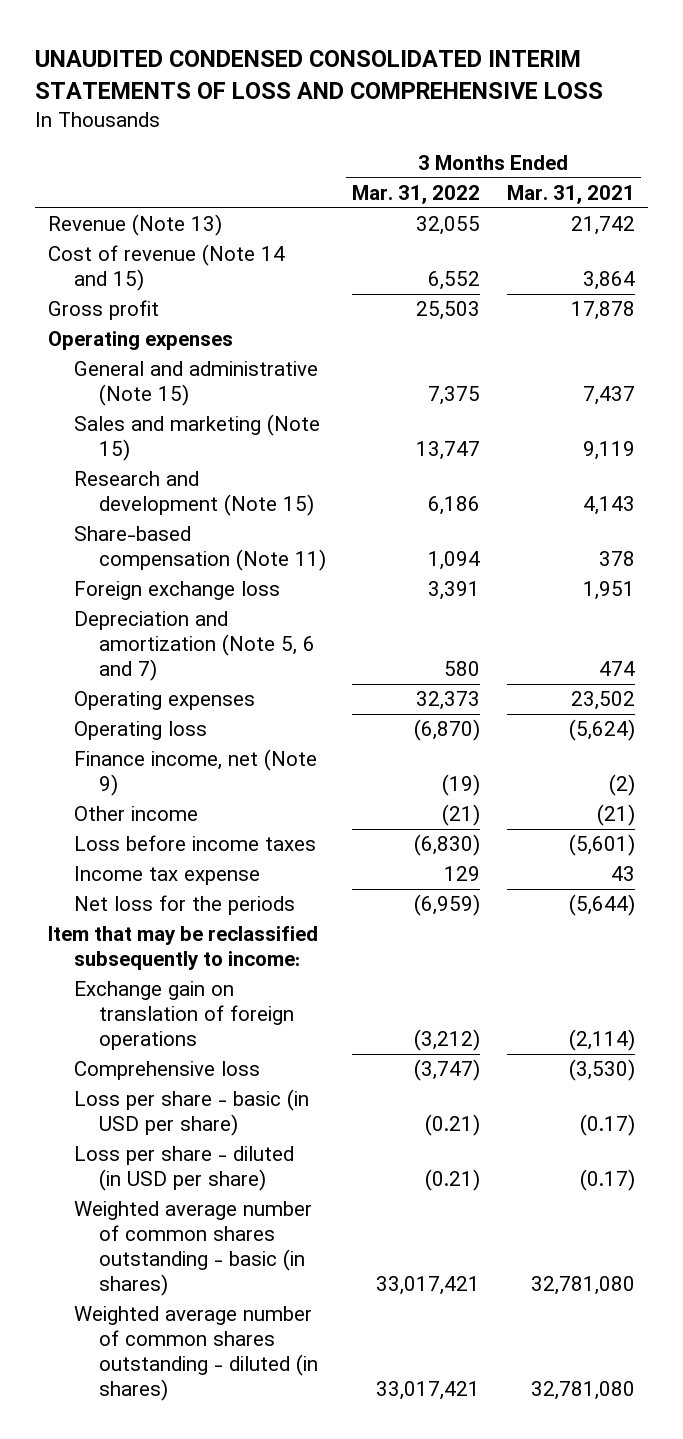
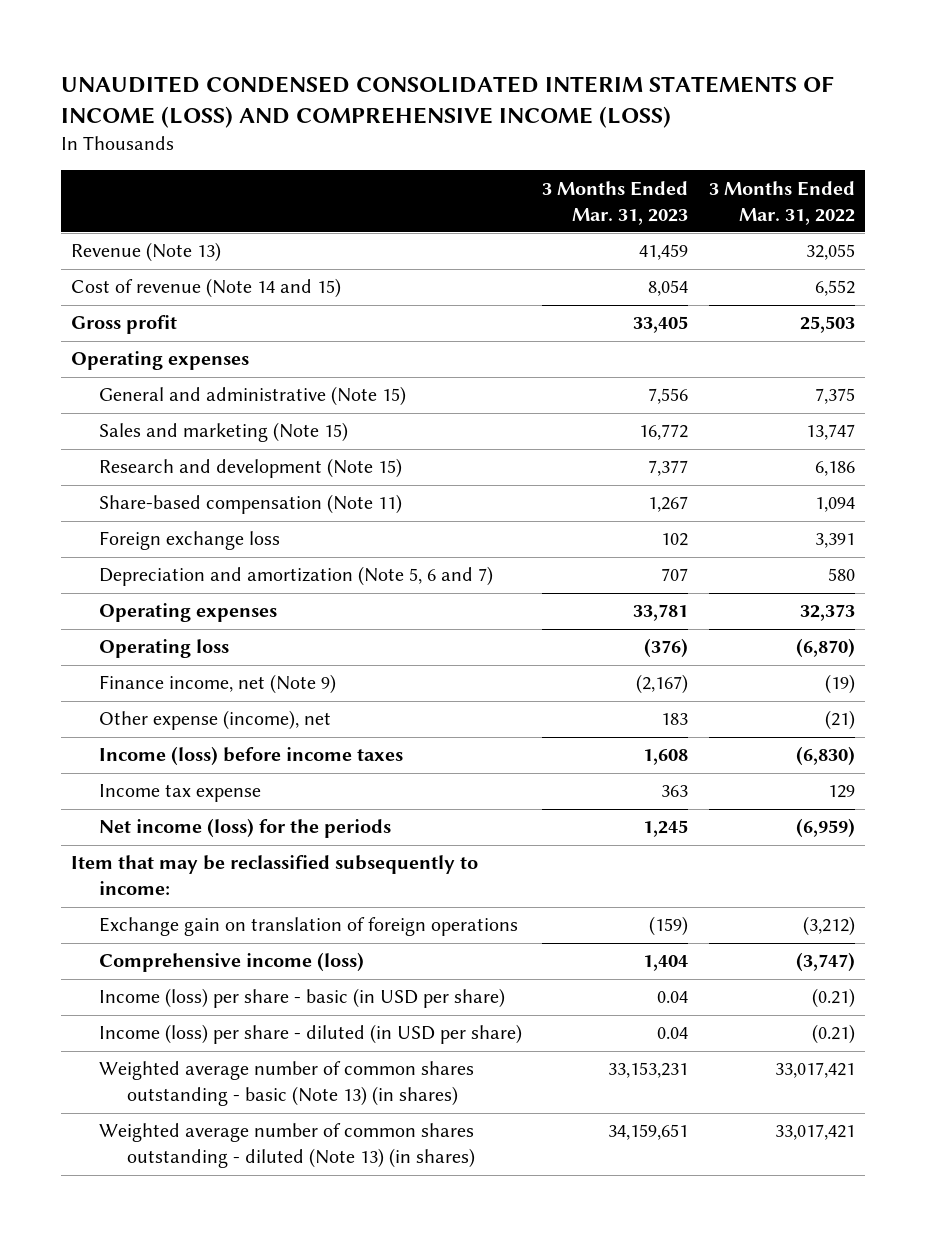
- UNAUDITED CONDENSED CONSOLIDATED INTERIM STATEMENTS OF LOSS AND COMPREHENSIVE LOSS
+ UNAUDITED CONDENSED CONSOLIDATED INTERIM STATEMENTS OF INCOME (LOSS) AND COMPREHENSIVE INCOME (LOSS)
- | 3 Months Ended Mar. 31, 2022 | 3 Months Ended Mar. 31, 2021
+ | 3 Months Ended Mar. 31, 2023 | 3 Months Ended Mar. 31, 2022
- Other income | (21) | (21)
- Loss before income taxes | (6,830) | (5,601)
+ Other expense (income), net | 183 | (21)
+ Income (loss) before income taxes | 1,608 | (6,830)
- Net loss for the periods | (6,959) | (5,644)
+ Net income (loss) for the periods | 1,245 | (6,959)
- Comprehensive loss | (3,747) | (3,530)
- Loss per share - basic (in USD per share) | (0.21) | (0.17)
- Loss per share - diluted (in USD per share) | (0.21) | (0.17)
- Weighted average number of common shares outstanding - basic (in shares) | 33,017,421 | 32,781,080
- Weighted average number of common shares outstanding - diluted (in shares) | 33,017,421 | 32,781,080
+ Comprehensive income (loss) | 1,404 | (3,747)
+ Income (loss) per share - basic (in USD per share) | 0.04 | (0.21)
+ Income (loss) per share - diluted (in USD per share) | 0.04 | (0.21)
+ Weighted average number of common shares outstanding - basic (Note 13) (in shares) | 33,153,231 | 33,017,421
+ Weighted average number of common shares outstanding - diluted (Note 13) (in shares) | 34,159,651 | 33,017,421

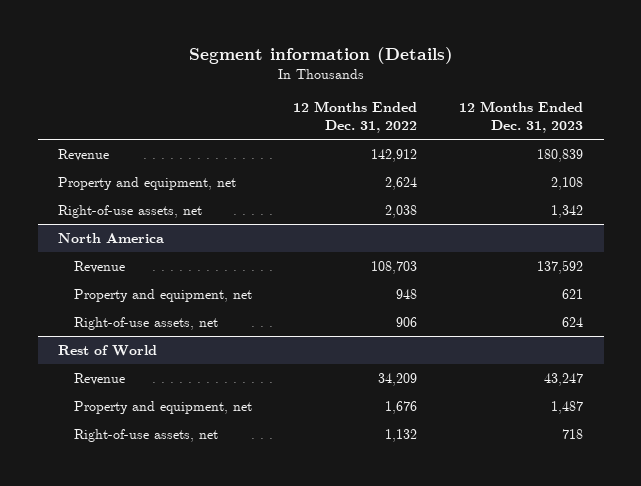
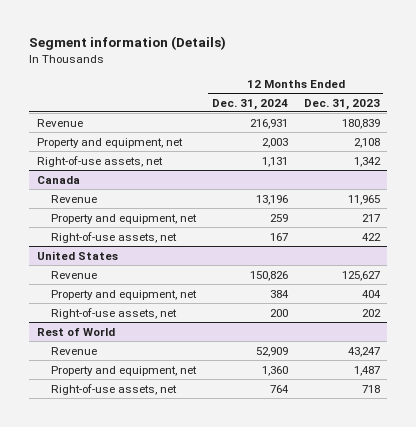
- | 12 Months Ended Dec. 31, 2022 | 12 Months Ended Dec. 31, 2023
+ | 12 Months Ended Dec. 31, 2024 | 12 Months Ended Dec. 31, 2023
- North America
- Revenue | 108,703 | 137,592
- Property and equipment, net | 948 | 621
- Right-of-use assets, net | 906 | 624
+ Canada
+ Revenue | 13,196 | 11,965
+ Property and equipment, net | 259 | 217
+ Right-of-use assets, net | 167 | 422
+ United States
+ Revenue | 150,826 | 125,627
+ Property and equipment, net | 384 | 404
+ Right-of-use assets, net | 200 | 202

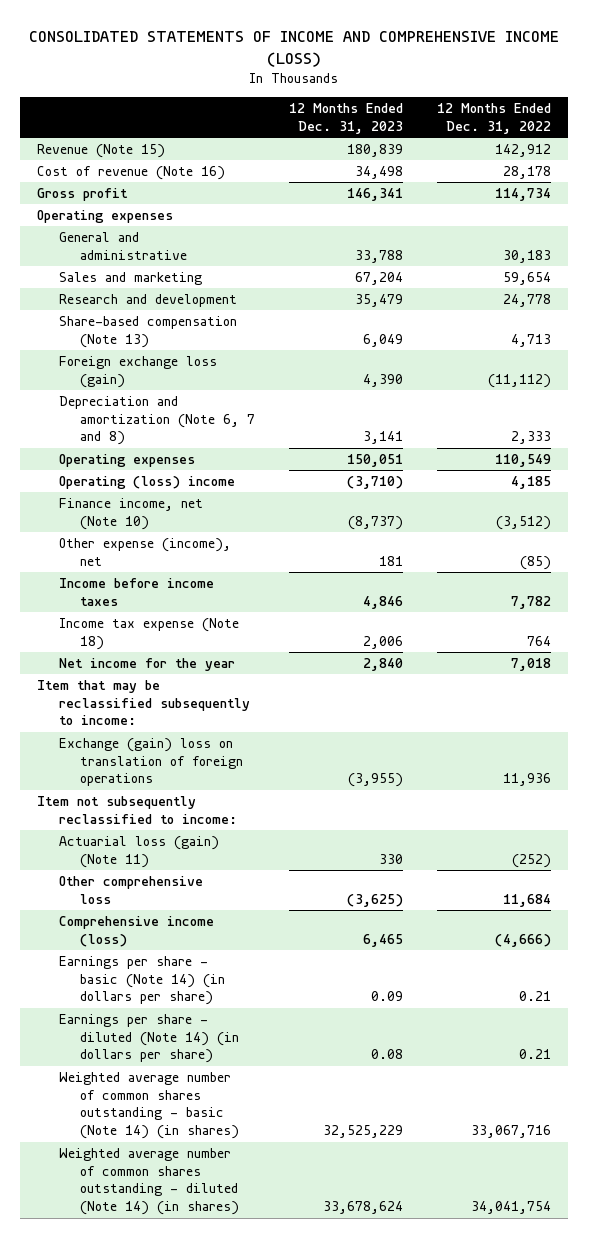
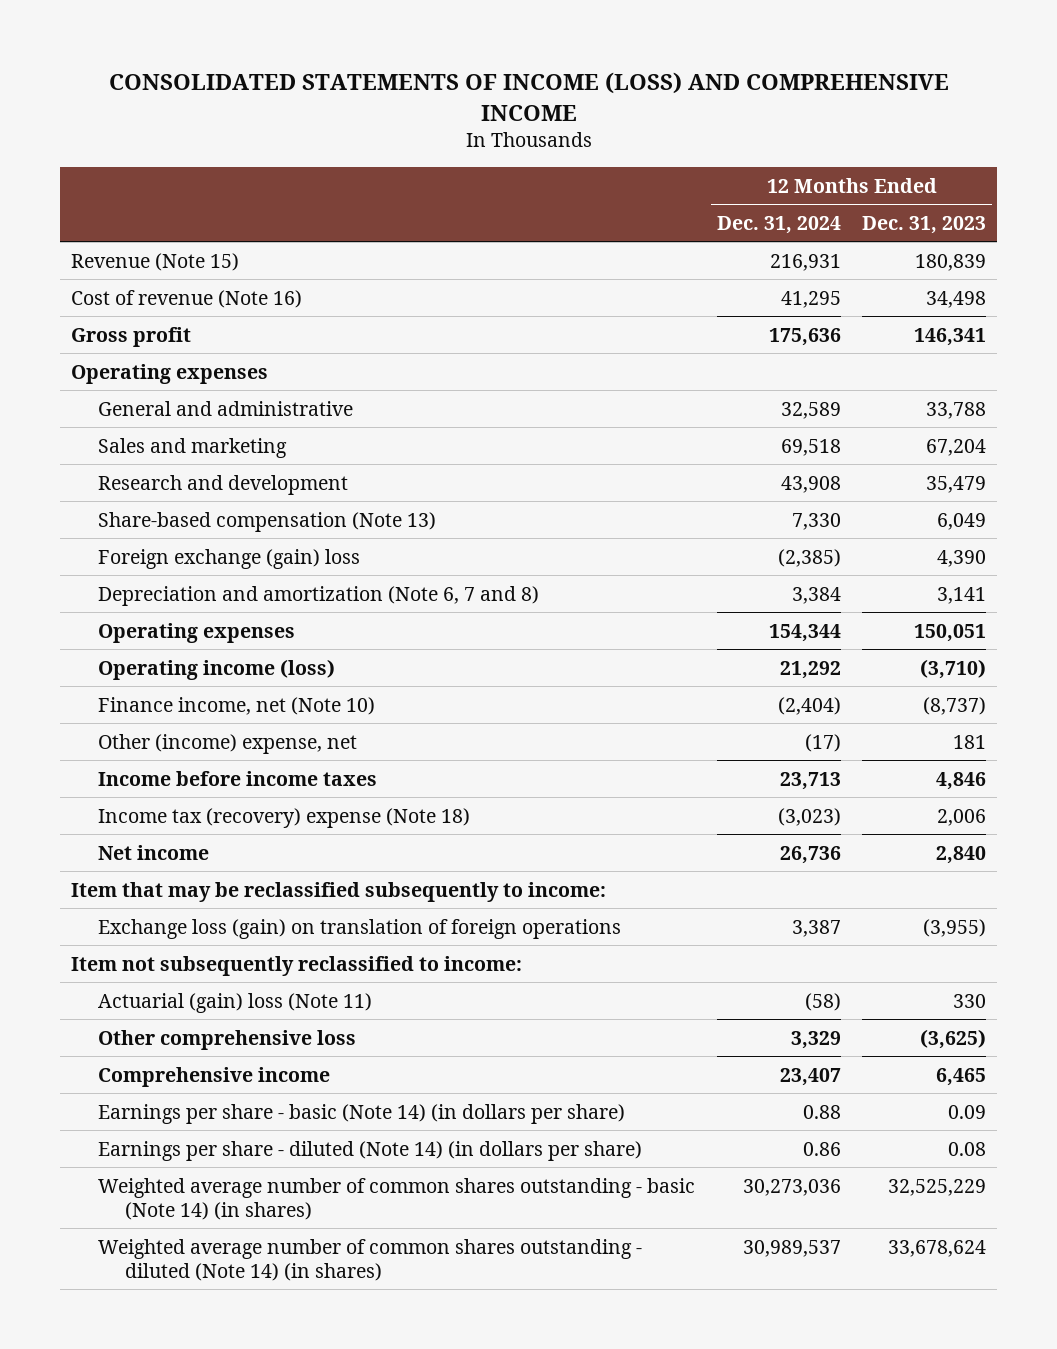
- CONSOLIDATED STATEMENTS OF INCOME AND COMPREHENSIVE INCOME (LOSS)
+ CONSOLIDATED STATEMENTS OF INCOME (LOSS) AND COMPREHENSIVE INCOME
- | 12 Months Ended Dec. 31, 2023 | 12 Months Ended Dec. 31, 2022
+ | 12 Months Ended Dec. 31, 2024 | 12 Months Ended Dec. 31, 2023
- Foreign exchange loss (gain) | 4,390 | (11,112)
+ Foreign exchange (gain) loss | (2,385) | 4,390
- Operating (loss) income | (3,710) | 4,185
+ Operating income (loss) | 21,292 | (3,710)
- Other expense (income), net | 181 | (85)
+ Other (income) expense, net | (17) | 181
- Income tax expense (Note 18) | 2,006 | 764
- Net income for the year | 2,840 | 7,018
+ Income tax (recovery) expense (Note 18) | (3,023) | 2,006
+ Net income | 26,736 | 2,840
- Exchange (gain) loss on translation of foreign operations | (3,955) | 11,936
+ Exchange loss (gain) on translation of foreign operations | 3,387 | (3,955)
- Actuarial loss (gain) (Note 11) | 330 | (252)
+ Actuarial (gain) loss (Note 11) | (58) | 330
- Comprehensive income (loss) | 6,465 | (4,666)
+ Comprehensive income | 23,407 | 6,465

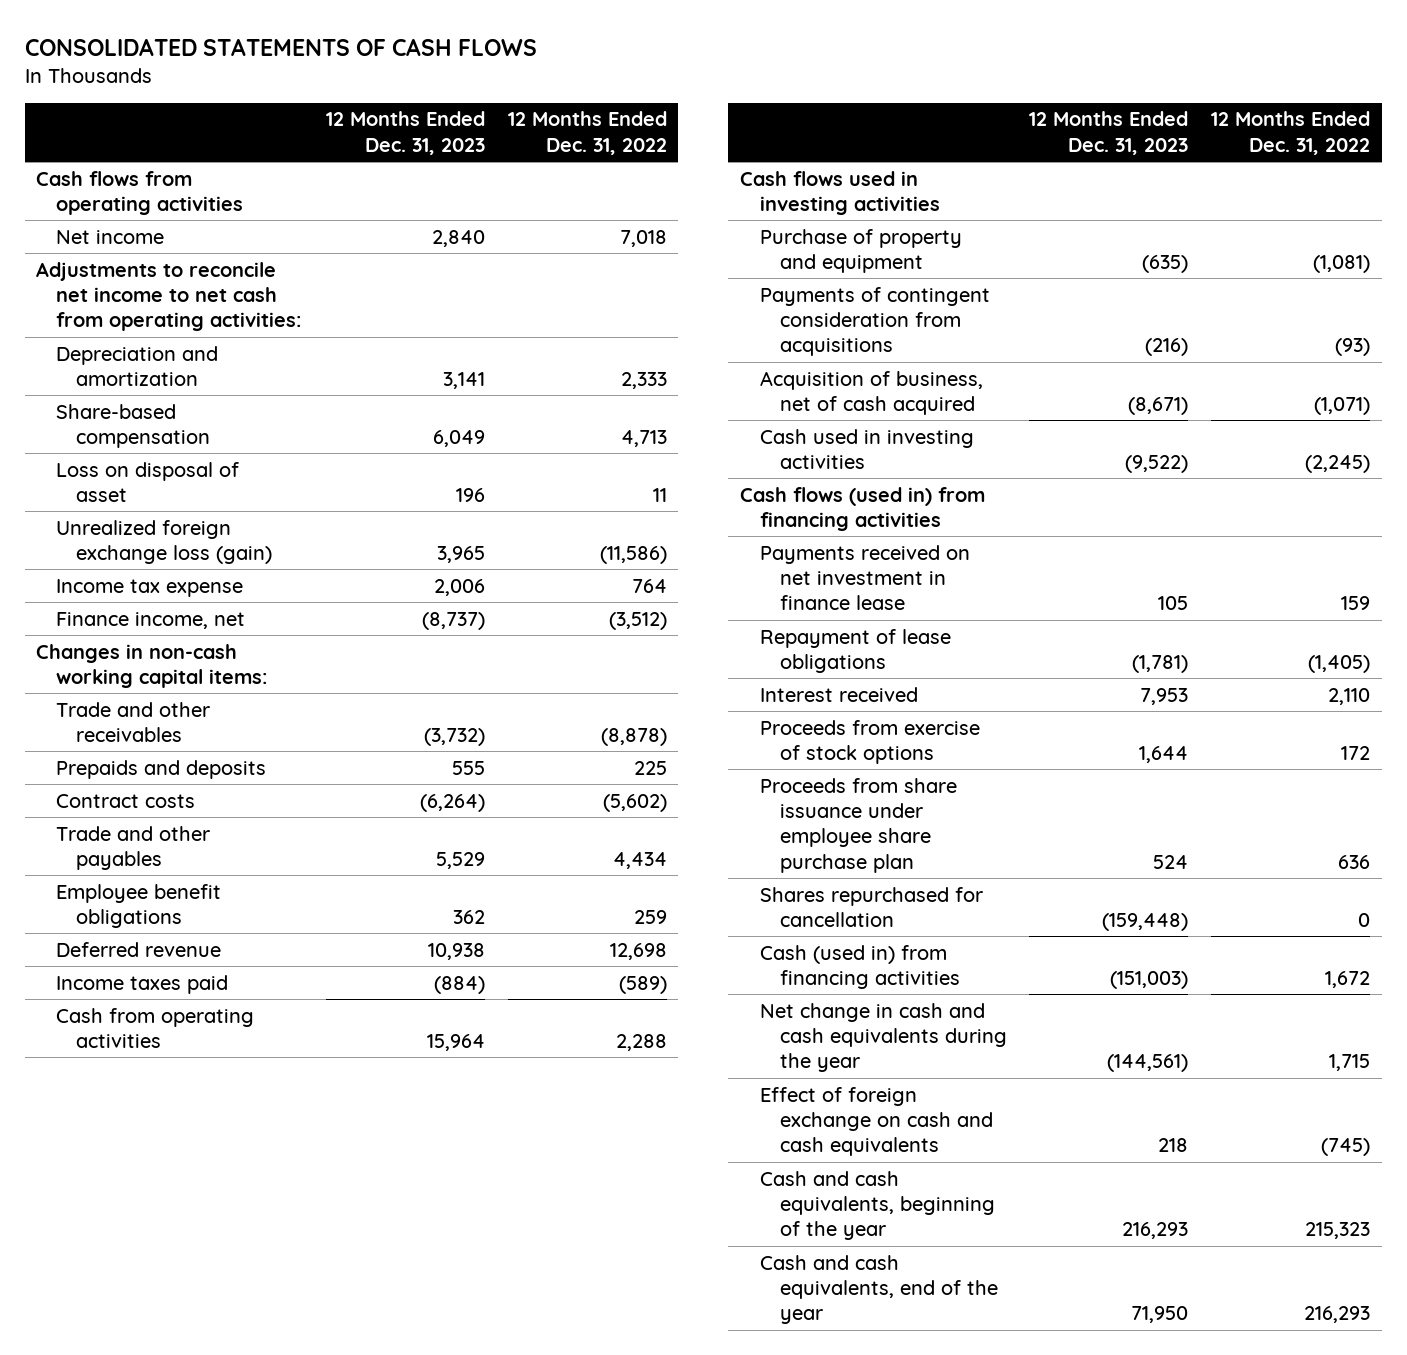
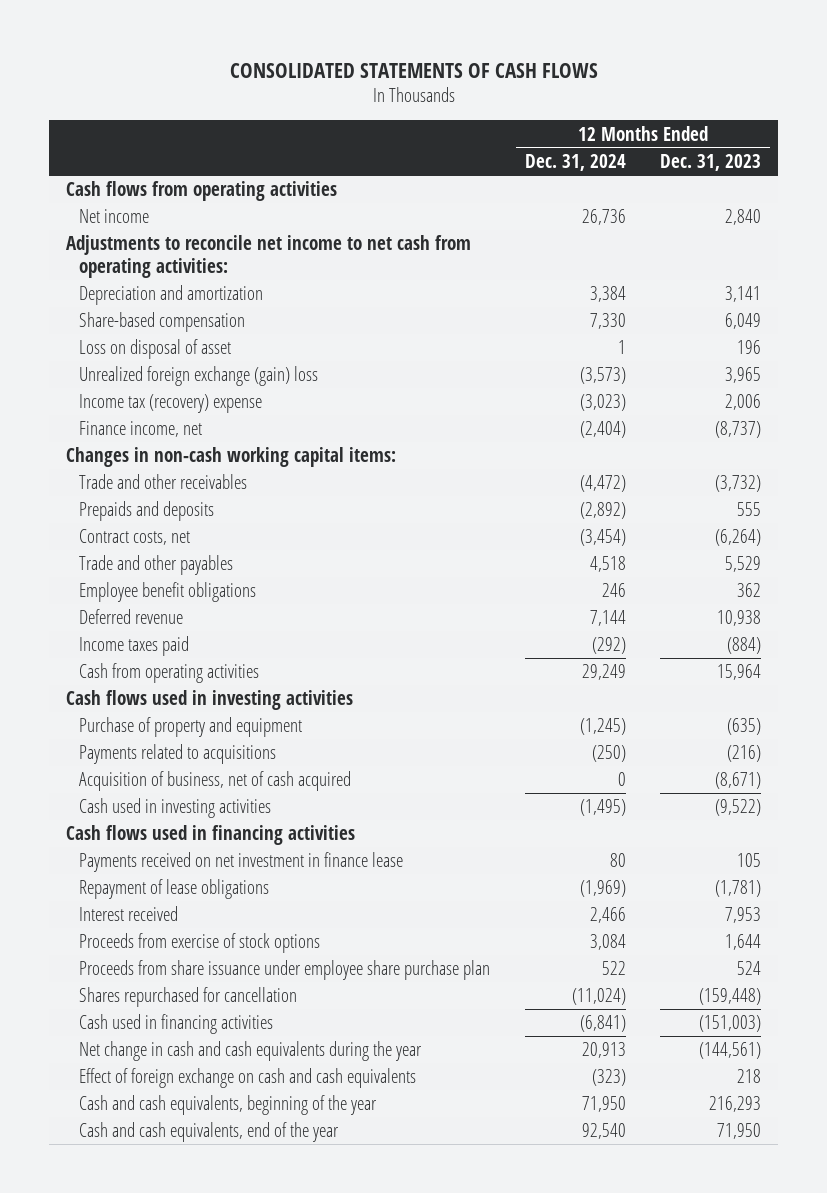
- | 12 Months Ended Dec. 31, 2023 | 12 Months Ended Dec. 31, 2022
+ | 12 Months Ended Dec. 31, 2024 | 12 Months Ended Dec. 31, 2023
- Unrealized foreign exchange loss (gain) | 3,965 | (11,586)
- Income tax expense | 2,006 | 764
+ Unrealized foreign exchange (gain) loss | (3,573) | 3,965
+ Income tax (recovery) expense | (3,023) | 2,006
- Contract costs | (6,264) | (5,602)
+ Contract costs, net | (3,454) | (6,264)
- Payments of contingent consideration from acquisitions | (216) | (93)
+ Payments related to acquisitions | (250) | (216)
- Cash flows (used in) from financing activities
+ Cash flows used in financing activities
- Cash (used in) from financing activities | (151,003) | 1,672
+ Cash used in financing activities | (6,841) | (151,003)

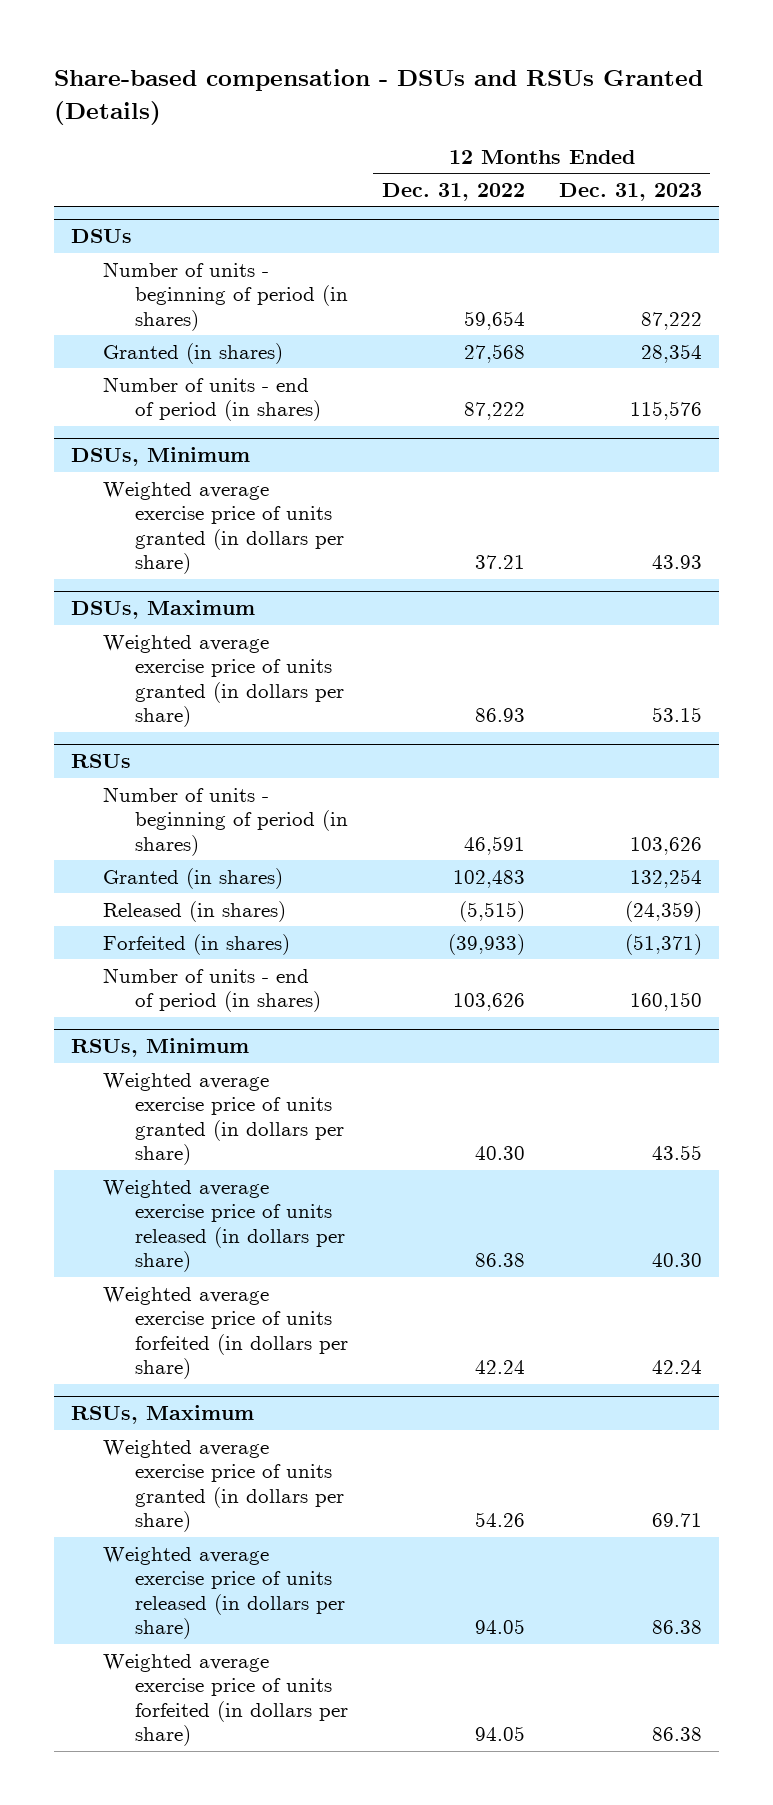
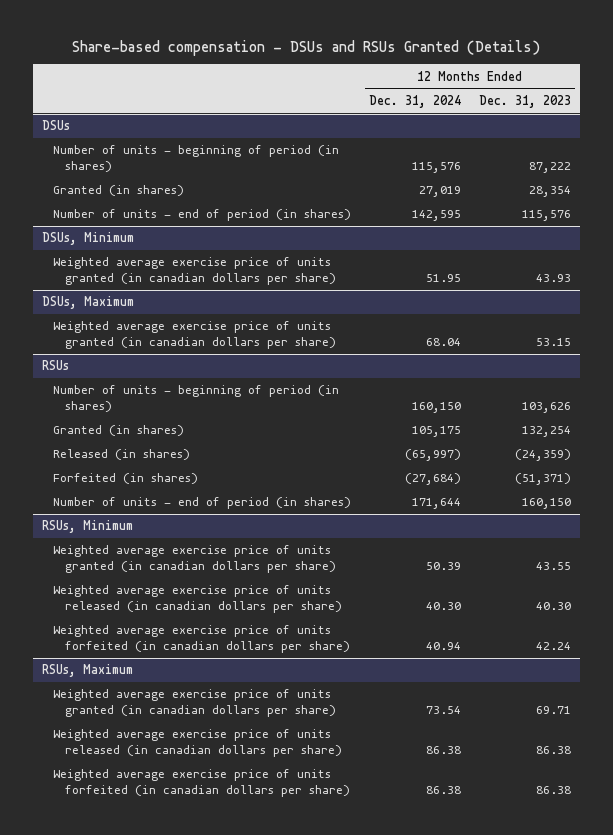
- | 12 Months Ended Dec. 31, 2022 | 12 Months Ended Dec. 31, 2023
+ | 12 Months Ended Dec. 31, 2024 | 12 Months Ended Dec. 31, 2023
@ DSUs, Minimum
- Weighted average exercise price of units granted (in dollars per share) | 37.21 | 43.93
+ Weighted average exercise price of units granted (in canadian dollars per share) | 51.95 | 43.93
@ DSUs, Maximum
- Weighted average exercise price of units granted (in dollars per share) | 86.93 | 53.15
+ Weighted average exercise price of units granted (in canadian dollars per share) | 68.04 | 53.15
@ RSUs, Minimum
- Weighted average exercise price of units granted (in dollars per share) | 40.30 | 43.55
- Weighted average exercise price of units released (in dollars per share) | 86.38 | 40.30
- Weighted average exercise price of units forfeited (in dollars per share) | 42.24 | 42.24
+ Weighted average exercise price of units granted (in canadian dollars per share) | 50.39 | 43.55
+ Weighted average exercise price of units released (in canadian dollars per share) | 40.30 | 40.30
+ Weighted average exercise price of units forfeited (in canadian dollars per share) | 40.94 | 42.24
@ RSUs, Maximum
- Weighted average exercise price of units granted (in dollars per share) | 54.26 | 69.71
- Weighted average exercise price of units released (in dollars per share) | 94.05 | 86.38
- Weighted average exercise price of units forfeited (in dollars per share) | 94.05 | 86.38
+ Weighted average exercise price of units granted (in canadian dollars per share) | 73.54 | 69.71
+ Weighted average exercise price of units released (in canadian dollars per share) | 86.38 | 86.38
+ Weighted average exercise price of units forfeited (in canadian dollars per share) | 86.38 | 86.38

